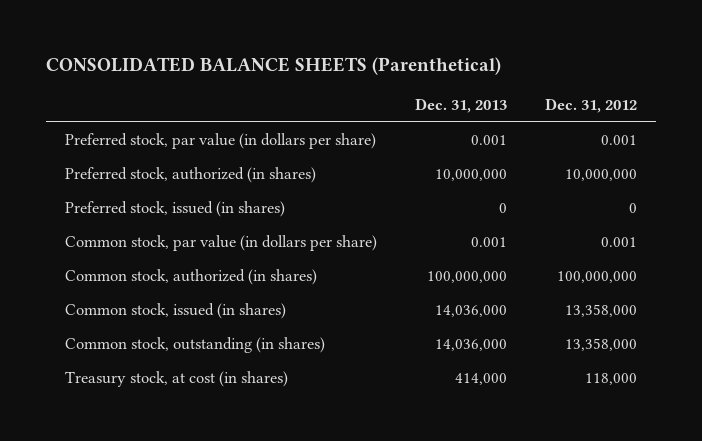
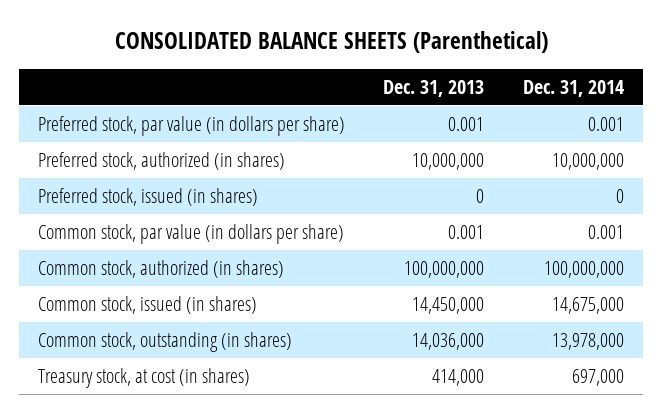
- | Dec. 31, 2013 | Dec. 31, 2012
+ | Dec. 31, 2013 | Dec. 31, 2014
- Common stock, issued (in shares) | 14,036,000 | 13,358,000
+ Common stock, issued (in shares) | 14,450,000 | 14,675,000

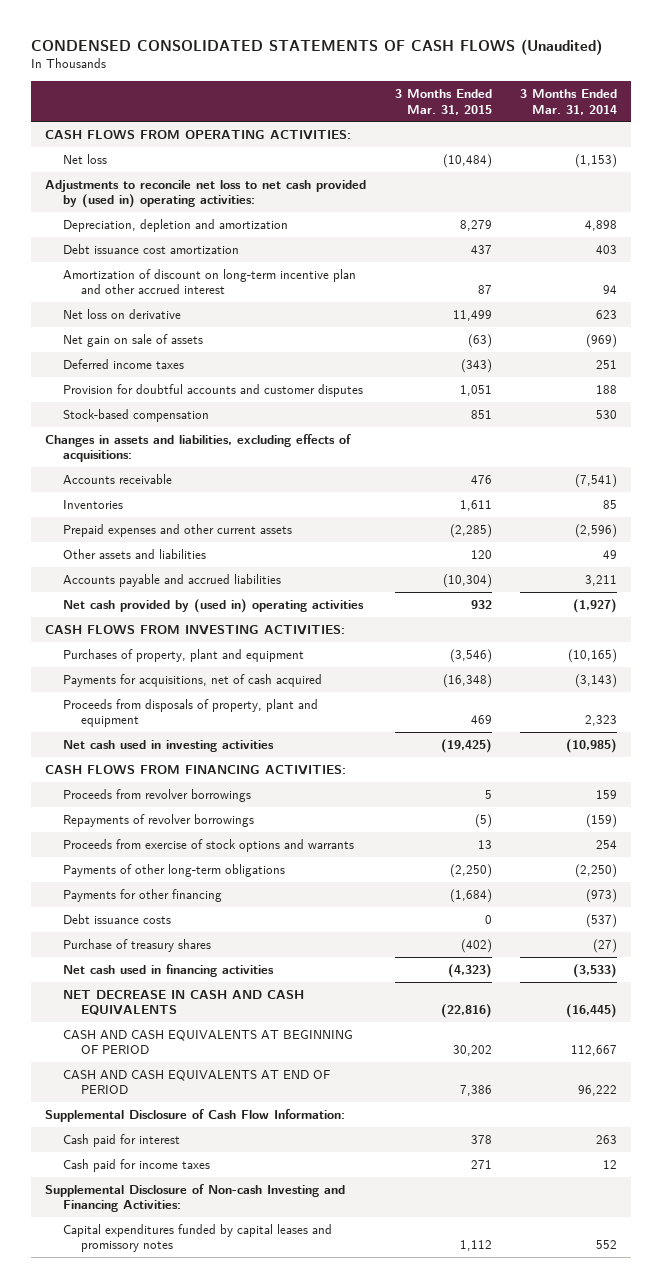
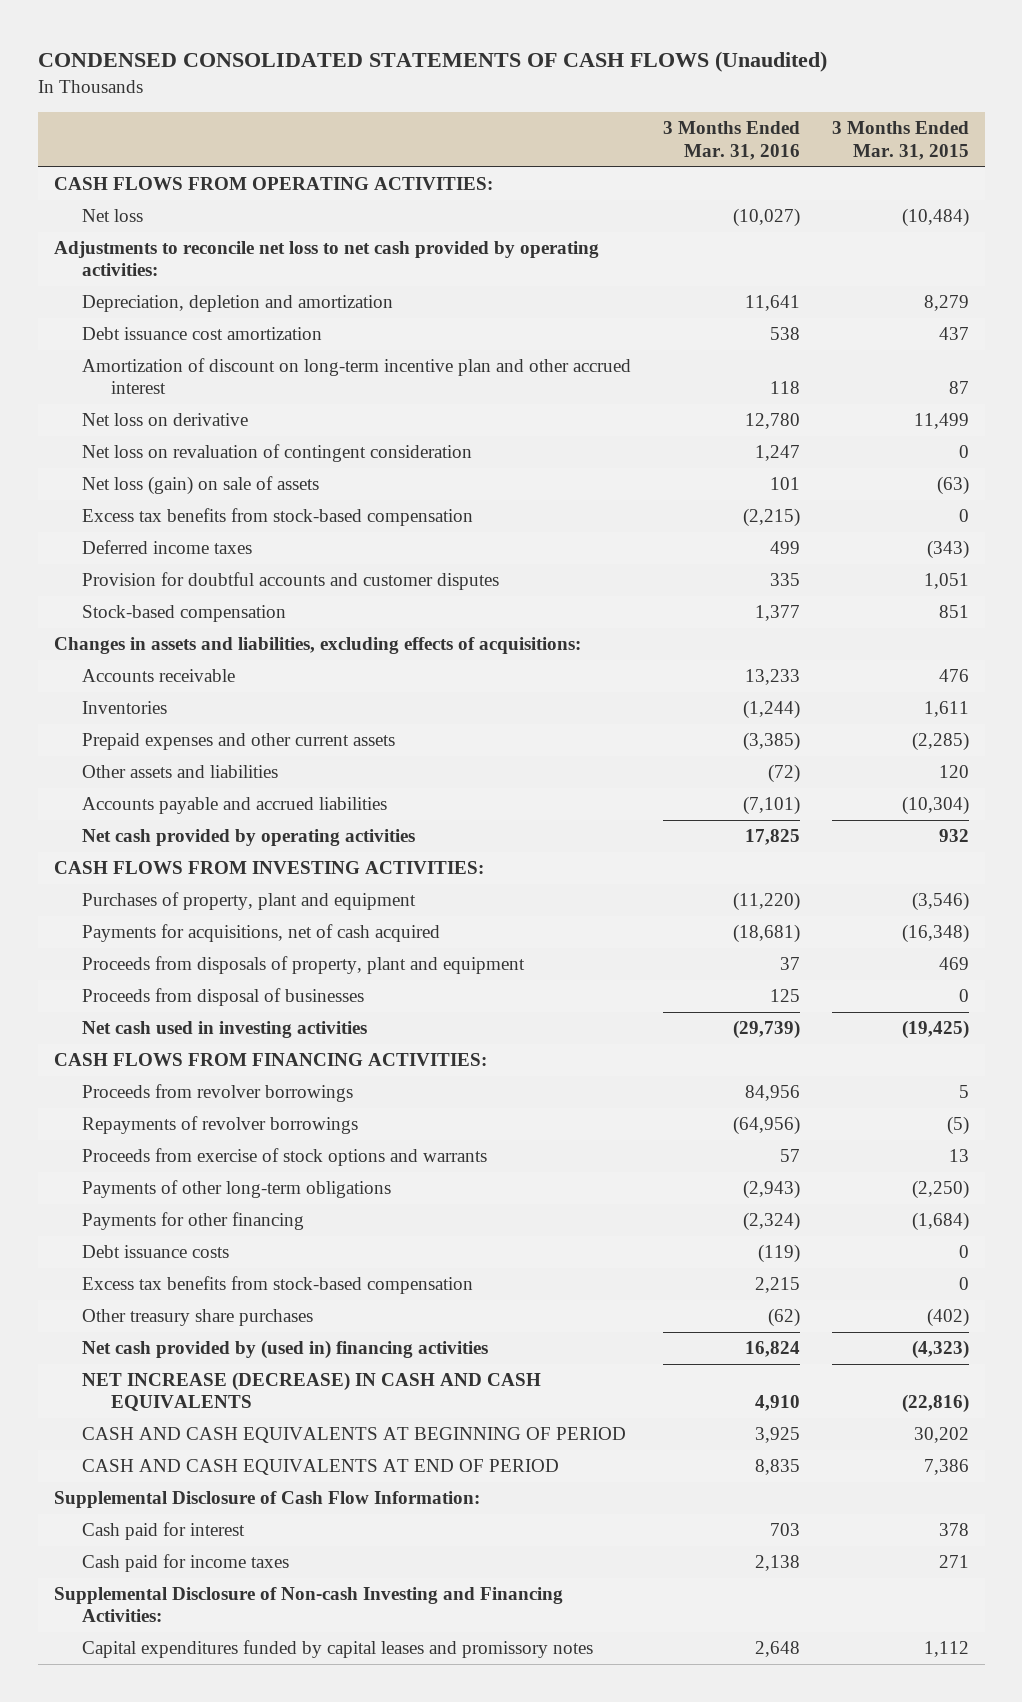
- | 3 Months Ended Mar. 31, 2015 | 3 Months Ended Mar. 31, 2014
+ | 3 Months Ended Mar. 31, 2016 | 3 Months Ended Mar. 31, 2015
- Adjustments to reconcile net loss to net cash provided by (used in) operating activities:
+ Adjustments to reconcile net loss to net cash provided by operating activities:
- Net gain on sale of assets | (63) | (969)
+ Net loss on revaluation of contingent consideration | 1,247 | 0
+ Net loss (gain) on sale of assets | 101 | (63)
+ Excess tax benefits from stock-based compensation | (2,215) | 0
- Net cash provided by (used in) operating activities | 932 | (1,927)
+ Net cash provided by operating activities | 17,825 | 932
+ Proceeds from disposal of businesses | 125 | 0
- Purchase of treasury shares | (402) | (27)
- Net cash used in financing activities | (4,323) | (3,533)
- NET DECREASE IN CASH AND CASH EQUIVALENTS | (22,816) | (16,445)
+ Excess tax benefits from stock-based compensation | 2,215 | 0
+ Other treasury share purchases | (62) | (402)
+ Net cash provided by (used in) financing activities | 16,824 | (4,323)
+ NET INCREASE (DECREASE) IN CASH AND CASH EQUIVALENTS | 4,910 | (22,816)

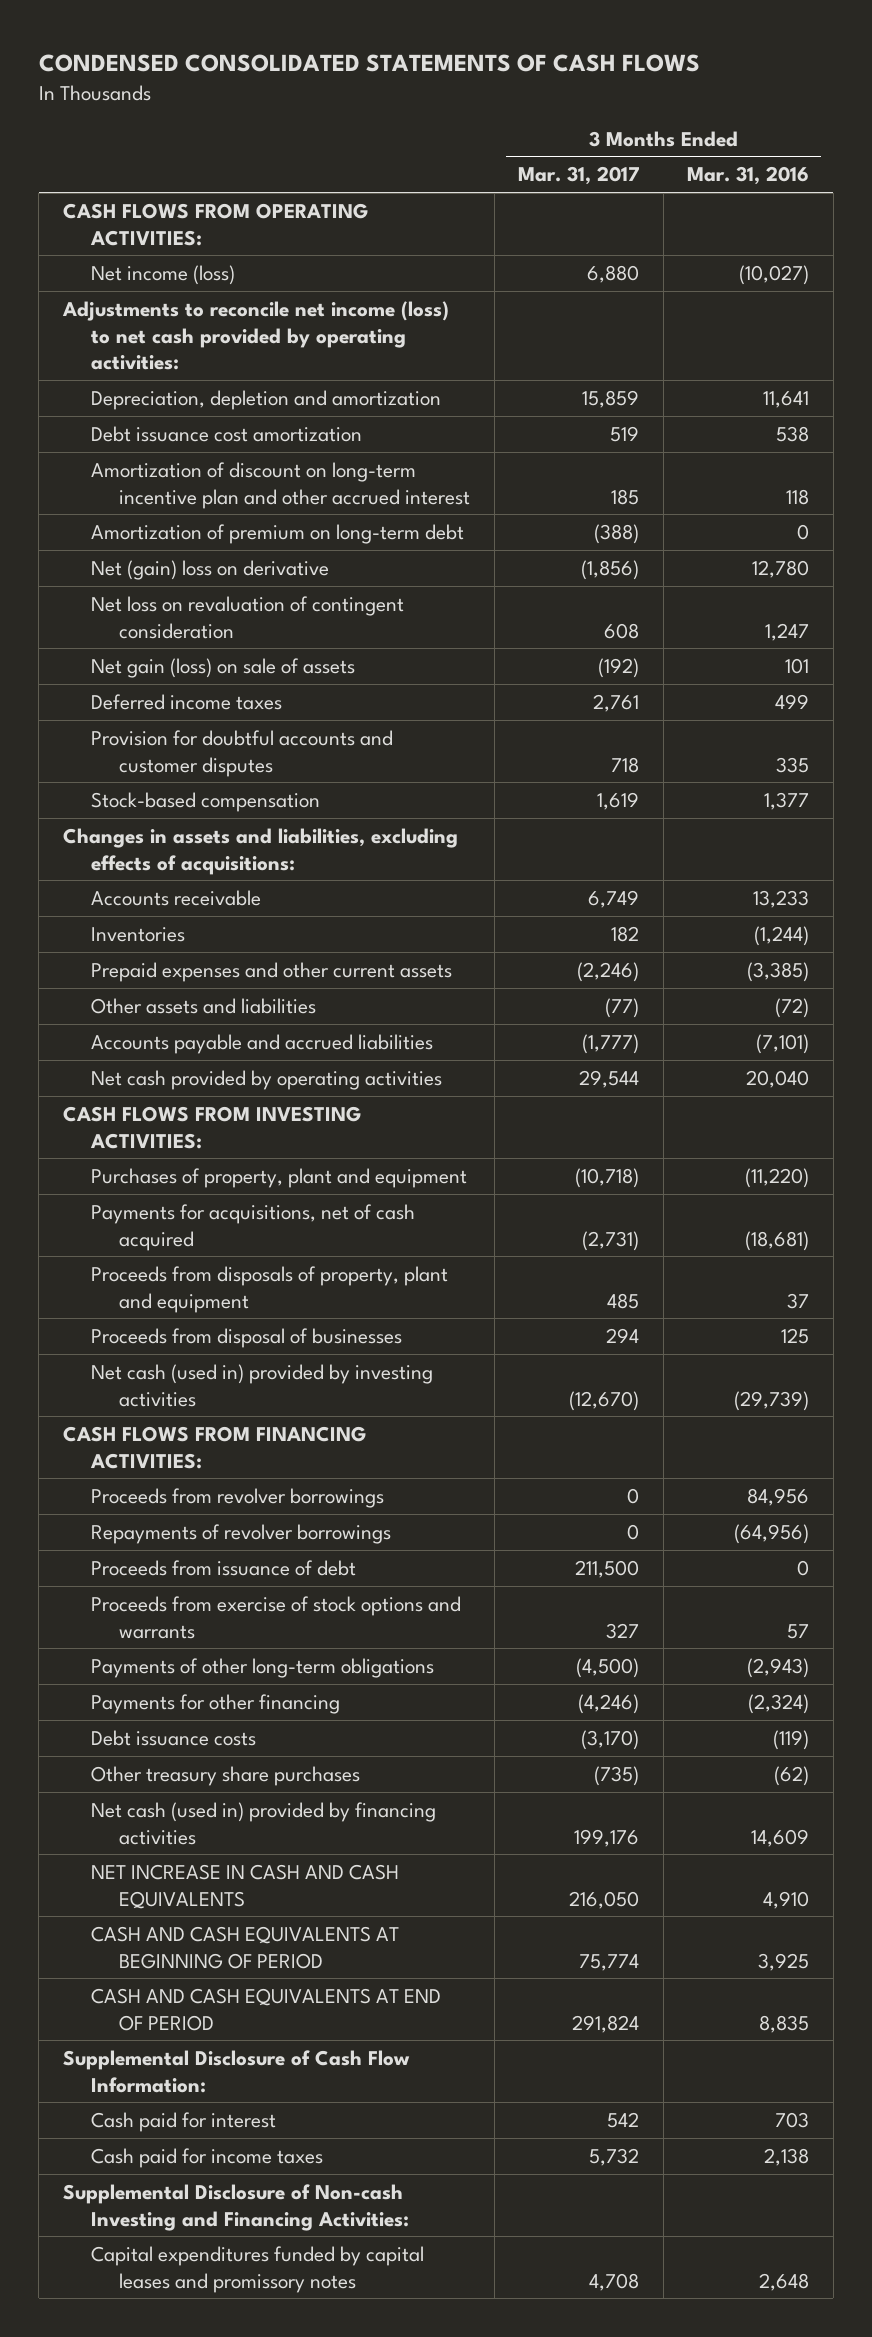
- CONDENSED CONSOLIDATED STATEMENTS OF CASH FLOWS (Unaudited)
+ CONDENSED CONSOLIDATED STATEMENTS OF CASH FLOWS
- | 3 Months Ended Mar. 31, 2016 | 3 Months Ended Mar. 31, 2015
+ | 3 Months Ended Mar. 31, 2017 | 3 Months Ended Mar. 31, 2016
- Net loss | (10,027) | (10,484)
- Adjustments to reconcile net loss to net cash provided by operating activities:
+ Net income (loss) | 6,880 | (10,027)
+ Adjustments to reconcile net income (loss) to net cash provided by operating activities:
- Net loss on derivative | 12,780 | 11,499
+ Amortization of premium on long-term debt | (388) | 0
+ Net (gain) loss on derivative | (1,856) | 12,780
- Net loss (gain) on sale of assets | 101 | (63)
- Excess tax benefits from stock-based compensation | (2,215) | 0
+ Net gain (loss) on sale of assets | (192) | 101
- Net cash provided by operating activities | 17,825 | 932
+ Net cash provided by operating activities | 29,544 | 20,040
- Net cash used in investing activities | (29,739) | (19,425)
+ Net cash (used in) provided by investing activities | (12,670) | (29,739)
+ Proceeds from issuance of debt | 211,500 | 0
- Excess tax benefits from stock-based compensation | 2,215 | 0
- Net cash provided by (used in) financing activities | 16,824 | (4,323)
- NET INCREASE (DECREASE) IN CASH AND CASH EQUIVALENTS | 4,910 | (22,816)
+ Net cash (used in) provided by financing activities | 199,176 | 14,609
+ NET INCREASE IN CASH AND CASH EQUIVALENTS | 216,050 | 4,910

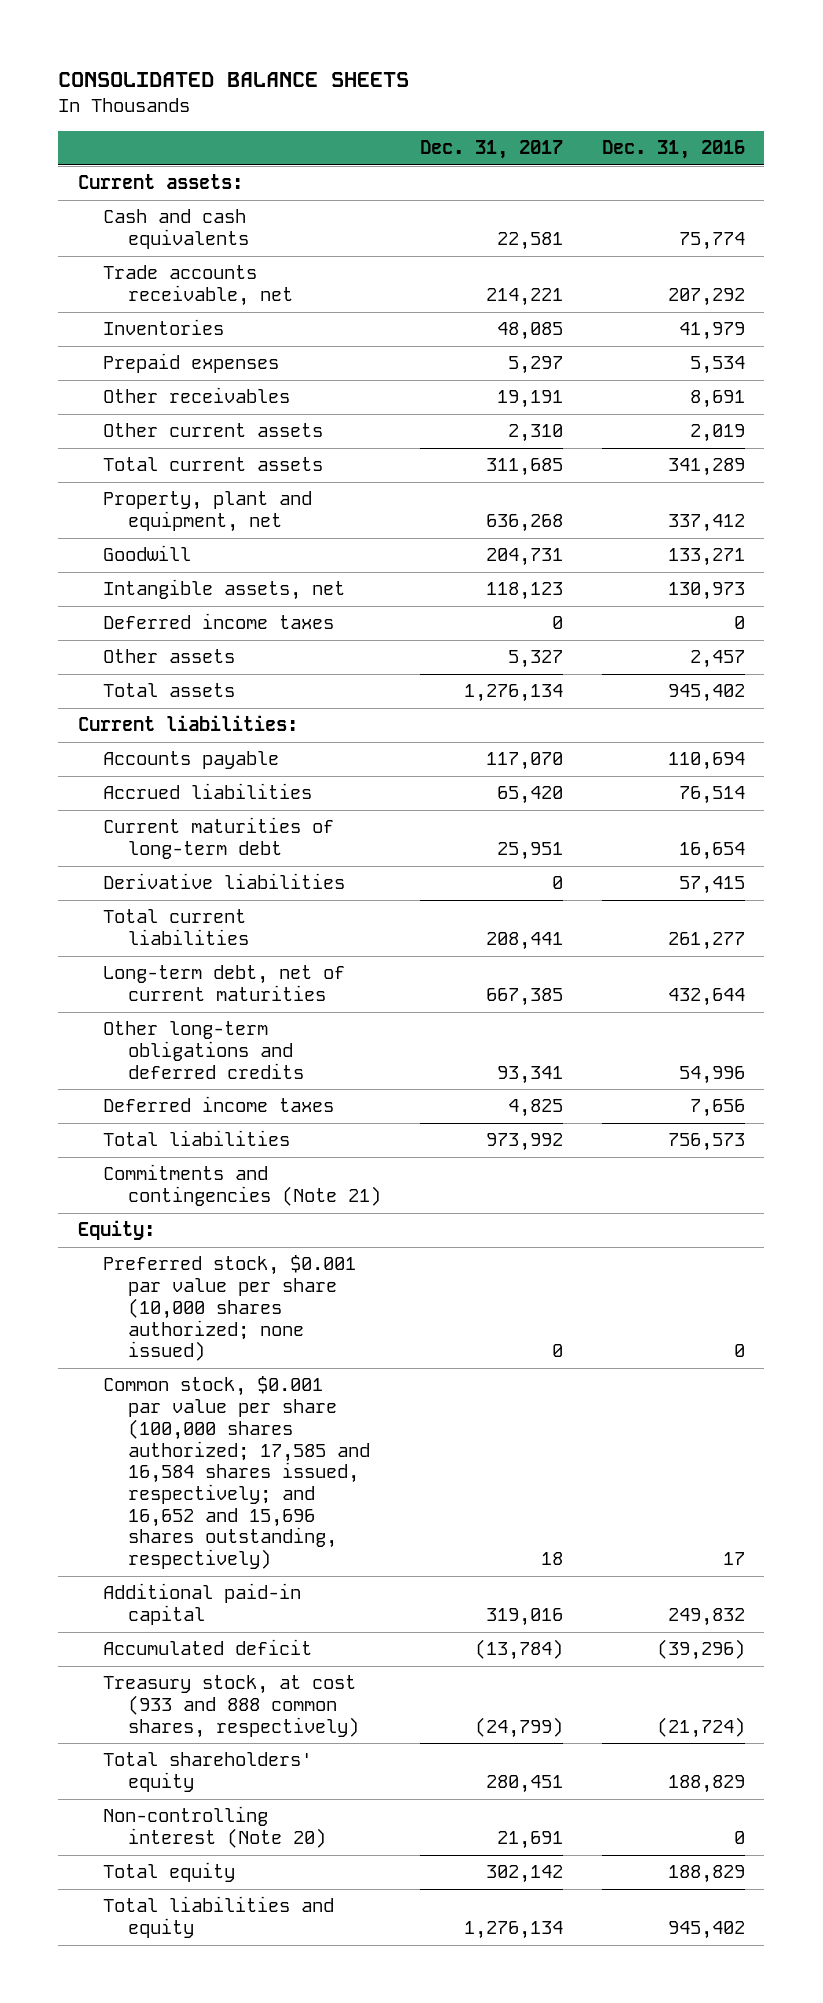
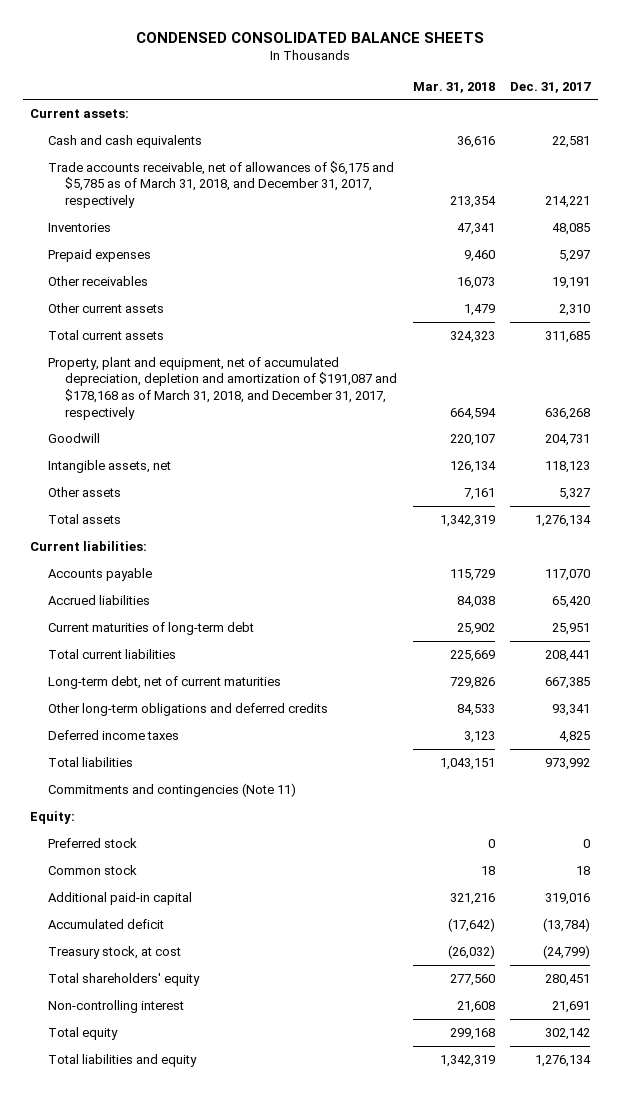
- CONSOLIDATED BALANCE SHEETS
+ CONDENSED CONSOLIDATED BALANCE SHEETS
- | Dec. 31, 2017 | Dec. 31, 2016
+ | Mar. 31, 2018 | Dec. 31, 2017
- Trade accounts receivable, net | 214,221 | 207,292
+ Trade accounts receivable, net of allowances of $6,175 and $5,785 as of March 31, 2018, and December 31, 2017, respectively | 213,354 | 214,221
- Property, plant and equipment, net | 636,268 | 337,412
+ Property, plant and equipment, net of accumulated depreciation, depletion and amortization of $191,087 and $178,168 as of March 31, 2018, and December 31, 2017, respectively | 664,594 | 636,268
- Deferred income taxes | 0 | 0
- Derivative liabilities | 0 | 57,415
- Commitments and contingencies (Note 21)
+ Commitments and contingencies (Note 11)
- Preferred stock, $0.001 par value per share (10,000 shares authorized; none issued) | 0 | 0
- Common stock, $0.001 par value per share (100,000 shares authorized; 17,585 and 16,584 shares issued, respectively; and 16,652 and 15,696 shares outstanding, respectively) | 18 | 17
+ Preferred stock | 0 | 0
+ Common stock | 18 | 18
- Treasury stock, at cost (933 and 888 common shares, respectively) | (24,799) | (21,724)
+ Treasury stock, at cost | (26,032) | (24,799)
- Non-controlling interest (Note 20) | 21,691 | 0
+ Non-controlling interest | 21,608 | 21,691

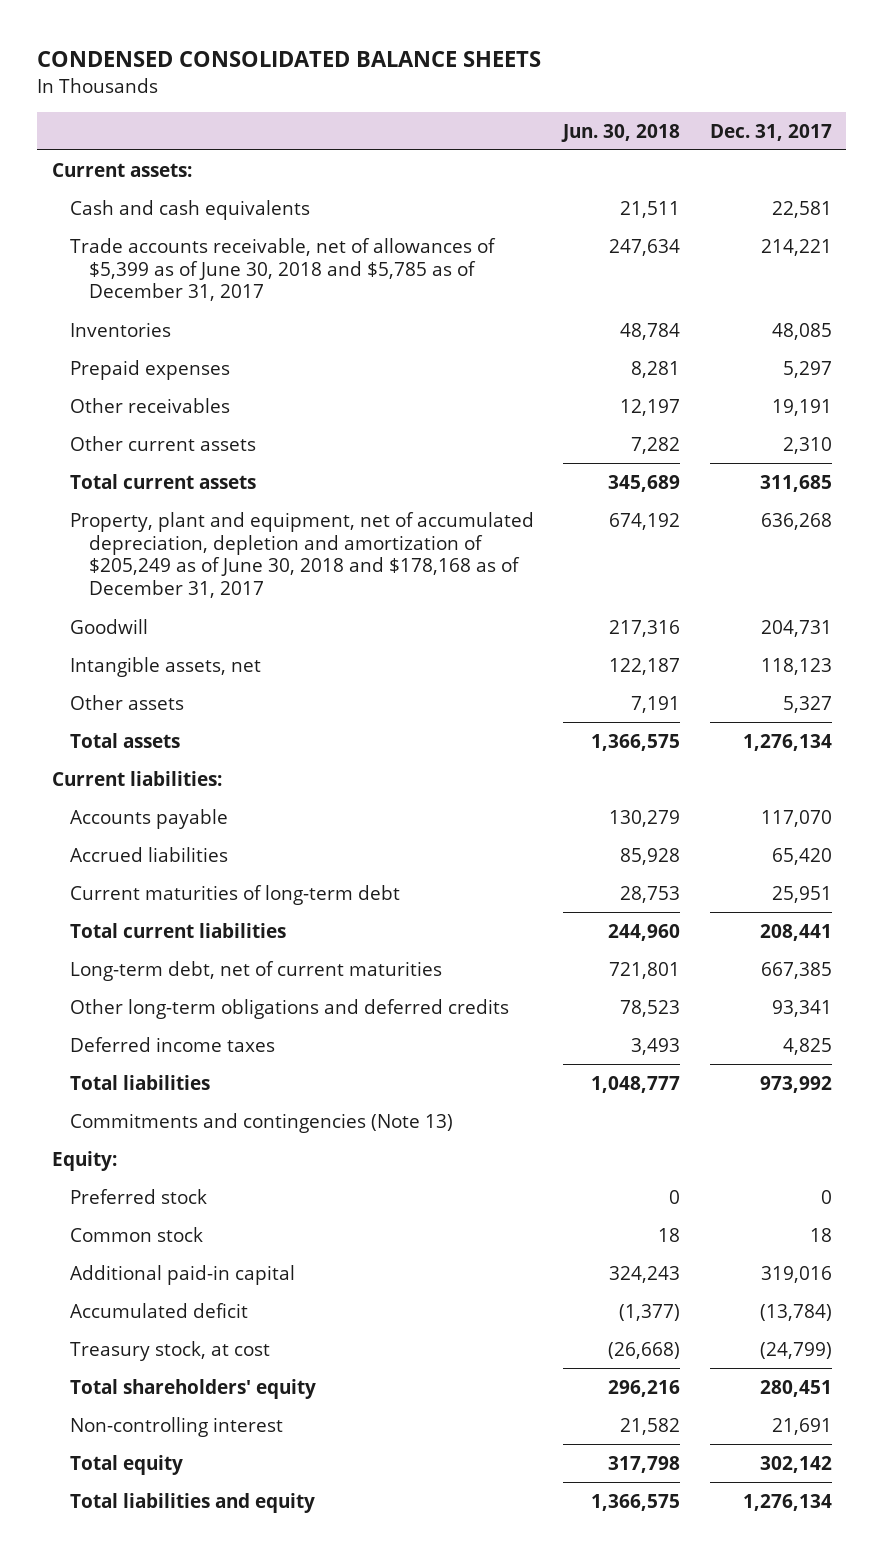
- | Mar. 31, 2018 | Dec. 31, 2017
+ | Jun. 30, 2018 | Dec. 31, 2017
- Trade accounts receivable, net of allowances of $6,175 and $5,785 as of March 31, 2018, and December 31, 2017, respectively | 213,354 | 214,221
+ Trade accounts receivable, net of allowances of $5,399 as of June 30, 2018 and $5,785 as of December 31, 2017 | 247,634 | 214,221
- Property, plant and equipment, net of accumulated depreciation, depletion and amortization of $191,087 and $178,168 as of March 31, 2018, and December 31, 2017, respectively | 664,594 | 636,268
+ Property, plant and equipment, net of accumulated depreciation, depletion and amortization of $205,249 as of June 30, 2018 and $178,168 as of December 31, 2017 | 674,192 | 636,268
- Commitments and contingencies (Note 11)
+ Commitments and contingencies (Note 13)

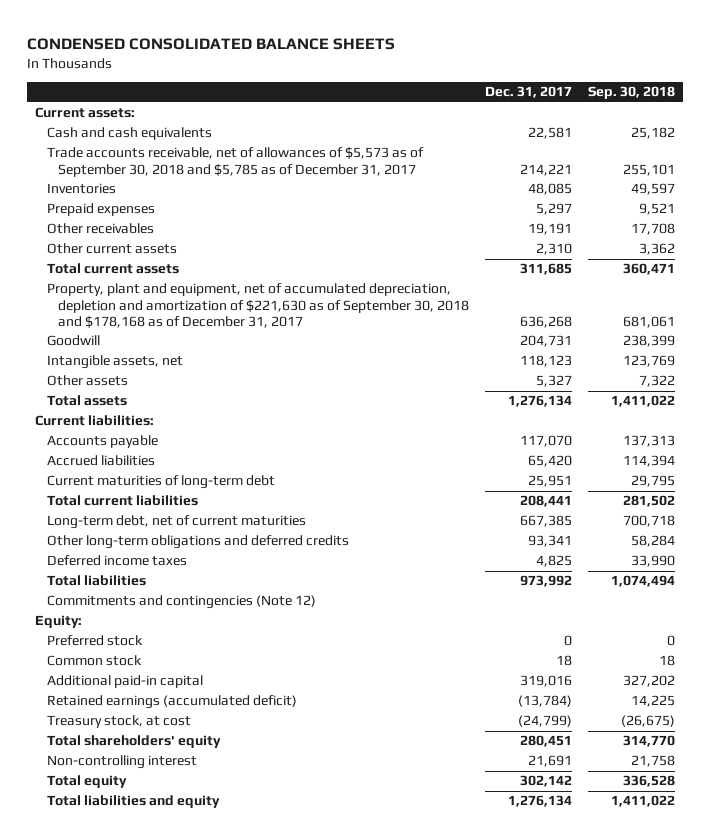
- | Jun. 30, 2018 | Dec. 31, 2017
+ | Dec. 31, 2017 | Sep. 30, 2018
- Trade accounts receivable, net of allowances of $5,399 as of June 30, 2018 and $5,785 as of December 31, 2017 | 247,634 | 214,221
+ Trade accounts receivable, net of allowances of $5,573 as of September 30, 2018 and $5,785 as of December 31, 2017 | 214,221 | 255,101
- Property, plant and equipment, net of accumulated depreciation, depletion and amortization of $205,249 as of June 30, 2018 and $178,168 as of December 31, 2017 | 674,192 | 636,268
+ Property, plant and equipment, net of accumulated depreciation, depletion and amortization of $221,630 as of September 30, 2018 and $178,168 as of December 31, 2017 | 636,268 | 681,061
- Commitments and contingencies (Note 13)
+ Commitments and contingencies (Note 12)
- Accumulated deficit | (1,377) | (13,784)
+ Retained earnings (accumulated deficit) | (13,784) | 14,225

